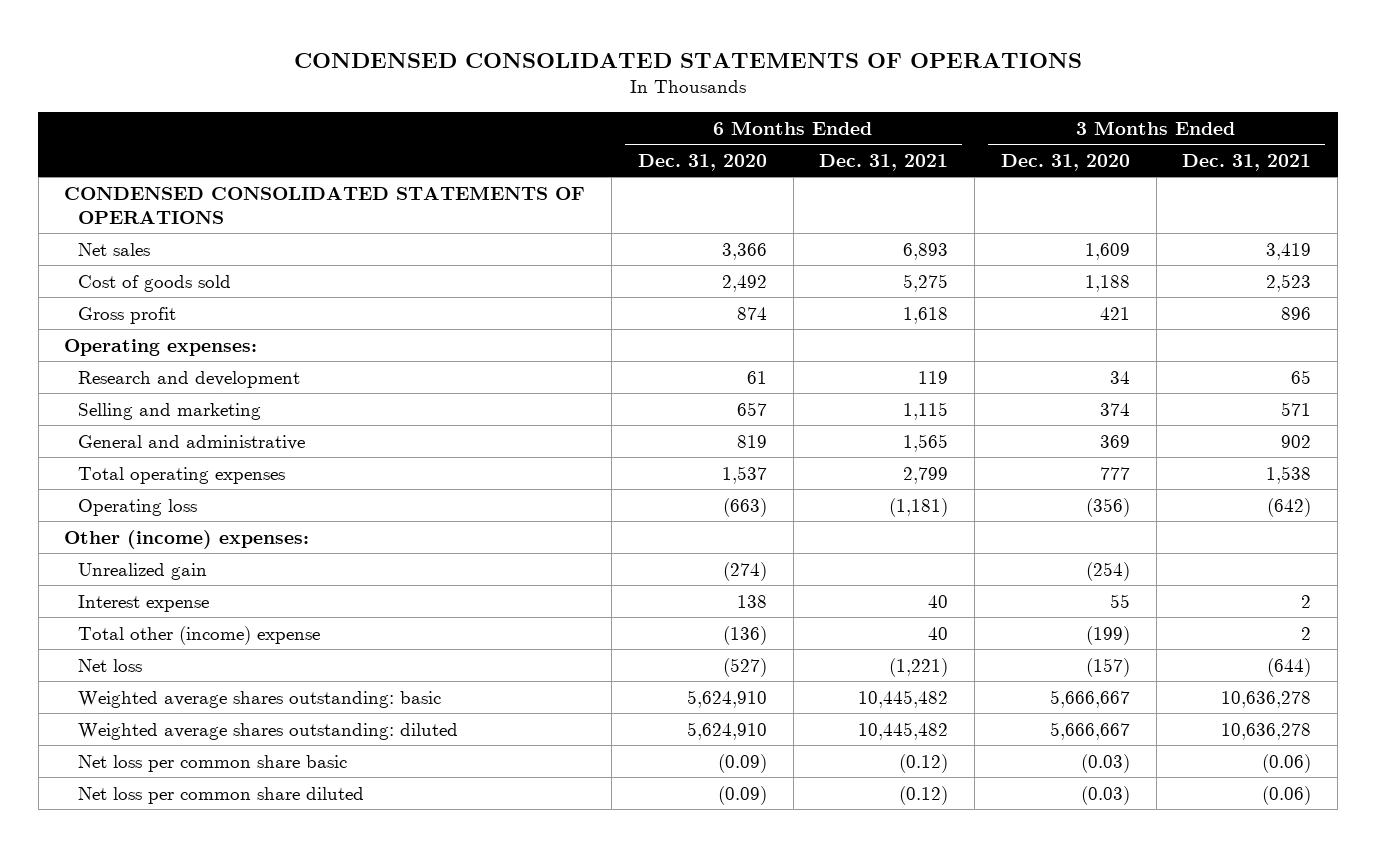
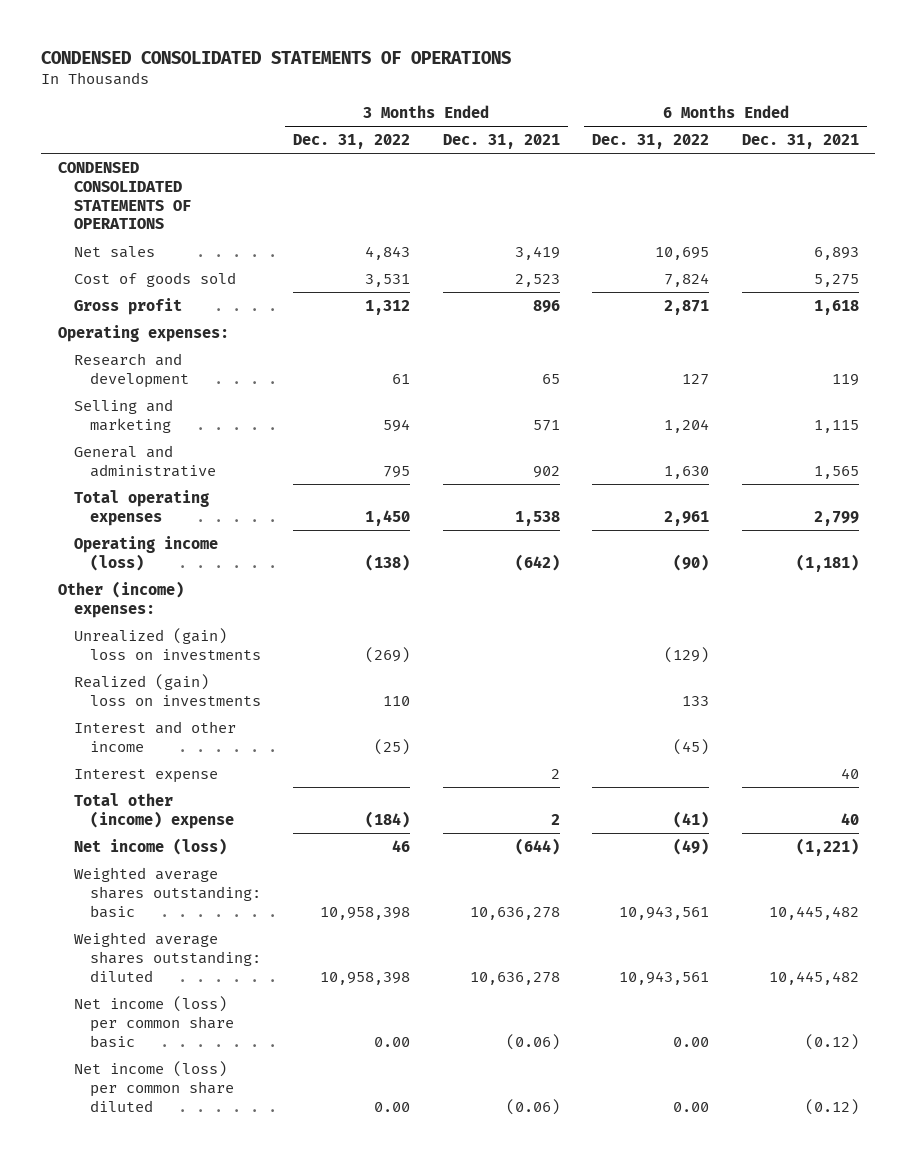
- | 6 Months Ended Dec. 31, 2020 | 6 Months Ended Dec. 31, 2021 | 3 Months Ended Dec. 31, 2020 | 3 Months Ended Dec. 31, 2021
+ | 3 Months Ended Dec. 31, 2022 | 3 Months Ended Dec. 31, 2021 | 6 Months Ended Dec. 31, 2022 | 6 Months Ended Dec. 31, 2021
- Operating loss | (663) | (1,181) | (356) | (642)
+ Operating income (loss) | (138) | (642) | (90) | (1,181)
- Unrealized gain | (274) | | (254) |
+ Unrealized (gain) loss on investments | (269) | | (129) |
+ Realized (gain) loss on investments | 110 | | 133 |
+ Interest and other income | (25) | | (45) |
- Net loss | (527) | (1,221) | (157) | (644)
+ Net income (loss) | 46 | (644) | (49) | (1,221)
- Net loss per common share basic | (0.09) | (0.12) | (0.03) | (0.06)
- Net loss per common share diluted | (0.09) | (0.12) | (0.03) | (0.06)
+ Net income (loss) per common share basic | 0.00 | (0.06) | 0.00 | (0.12)
+ Net income (loss) per common share diluted | 0.00 | (0.06) | 0.00 | (0.12)

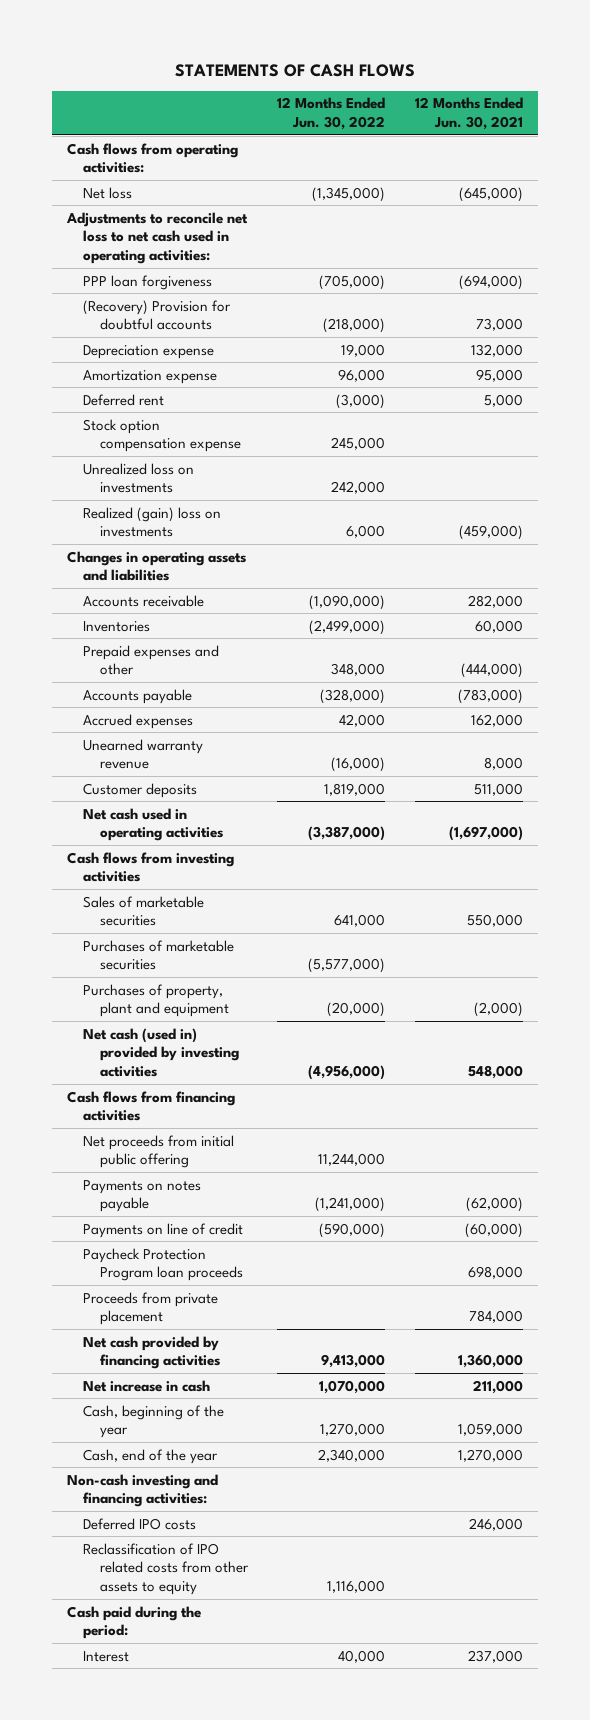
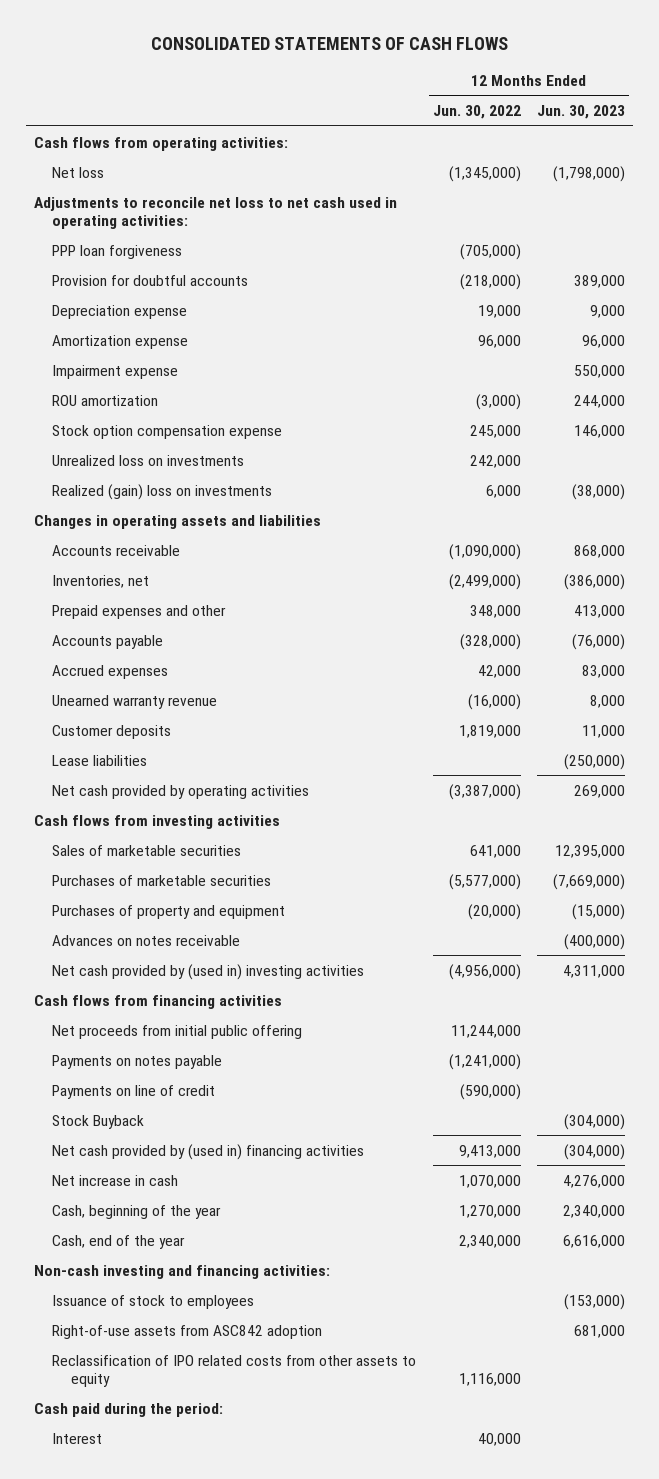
- STATEMENTS OF CASH FLOWS
+ CONSOLIDATED STATEMENTS OF CASH FLOWS
- | 12 Months Ended Jun. 30, 2022 | 12 Months Ended Jun. 30, 2021
+ | 12 Months Ended Jun. 30, 2022 | 12 Months Ended Jun. 30, 2023
- (Recovery) Provision for doubtful accounts | (218,000) | 73,000
+ Provision for doubtful accounts | (218,000) | 389,000
- Deferred rent | (3,000) | 5,000
+ Impairment expense | | 550,000
+ ROU amortization | (3,000) | 244,000
- Inventories | (2,499,000) | 60,000
+ Inventories, net | (2,499,000) | (386,000)
- Net cash used in operating activities | (3,387,000) | (1,697,000)
+ Lease liabilities | | (250,000)
+ Net cash provided by operating activities | (3,387,000) | 269,000
- Purchases of property, plant and equipment | (20,000) | (2,000)
- Net cash (used in) provided by investing activities | (4,956,000) | 548,000
+ Purchases of property and equipment | (20,000) | (15,000)
+ Advances on notes receivable | | (400,000)
+ Net cash provided by (used in) investing activities | (4,956,000) | 4,311,000
- Paycheck Protection Program loan proceeds | | 698,000
- Proceeds from private placement | | 784,000
- Net cash provided by financing activities | 9,413,000 | 1,360,000
+ Stock Buyback | | (304,000)
+ Net cash provided by (used in) financing activities | 9,413,000 | (304,000)
- Deferred IPO costs | | 246,000
+ Issuance of stock to employees | | (153,000)
+ Right-of-use assets from ASC842 adoption | | 681,000

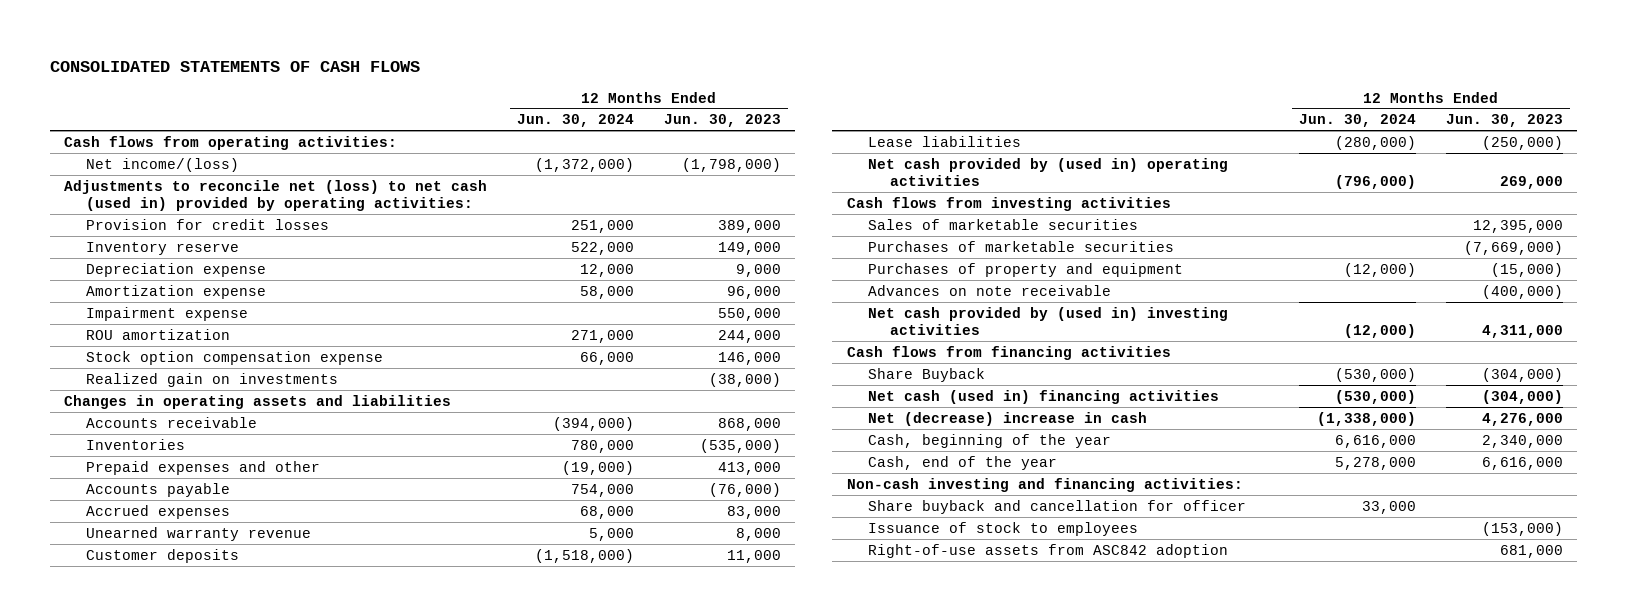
- | 12 Months Ended Jun. 30, 2022 | 12 Months Ended Jun. 30, 2023
+ | 12 Months Ended Jun. 30, 2024 | 12 Months Ended Jun. 30, 2023
- Net loss | (1,345,000) | (1,798,000)
- Adjustments to reconcile net loss to net cash used in operating activities:
- PPP loan forgiveness | (705,000) |
- Provision for doubtful accounts | (218,000) | 389,000
+ Net income/(loss) | (1,372,000) | (1,798,000)
+ Adjustments to reconcile net (loss) to net cash (used in) provided by operating activities:
+ Provision for credit losses | 251,000 | 389,000
+ Inventory reserve | 522,000 | 149,000
- Unrealized loss on investments | 242,000 |
- Realized (gain) loss on investments | 6,000 | (38,000)
+ Realized gain on investments | | (38,000)
- Inventories, net | (2,499,000) | (386,000)
+ Inventories | 780,000 | (535,000)
- Net cash provided by operating activities | (3,387,000) | 269,000
+ Net cash provided by (used in) operating activities | (796,000) | 269,000
- Advances on notes receivable | | (400,000)
+ Advances on note receivable | | (400,000)
- Net proceeds from initial public offering | 11,244,000 |
- Payments on notes payable | (1,241,000) |
- Payments on line of credit | (590,000) |
- Stock Buyback | | (304,000)
- Net cash provided by (used in) financing activities | 9,413,000 | (304,000)
- Net increase in cash | 1,070,000 | 4,276,000
+ Share Buyback | (530,000) | (304,000)
+ Net cash (used in) financing activities | (530,000) | (304,000)
+ Net (decrease) increase in cash | (1,338,000) | 4,276,000
+ Share buyback and cancellation for officer | 33,000 |
- Reclassification of IPO related costs from other assets to equity | 1,116,000 |
- Cash paid during the period:
- Interest | 40,000 |

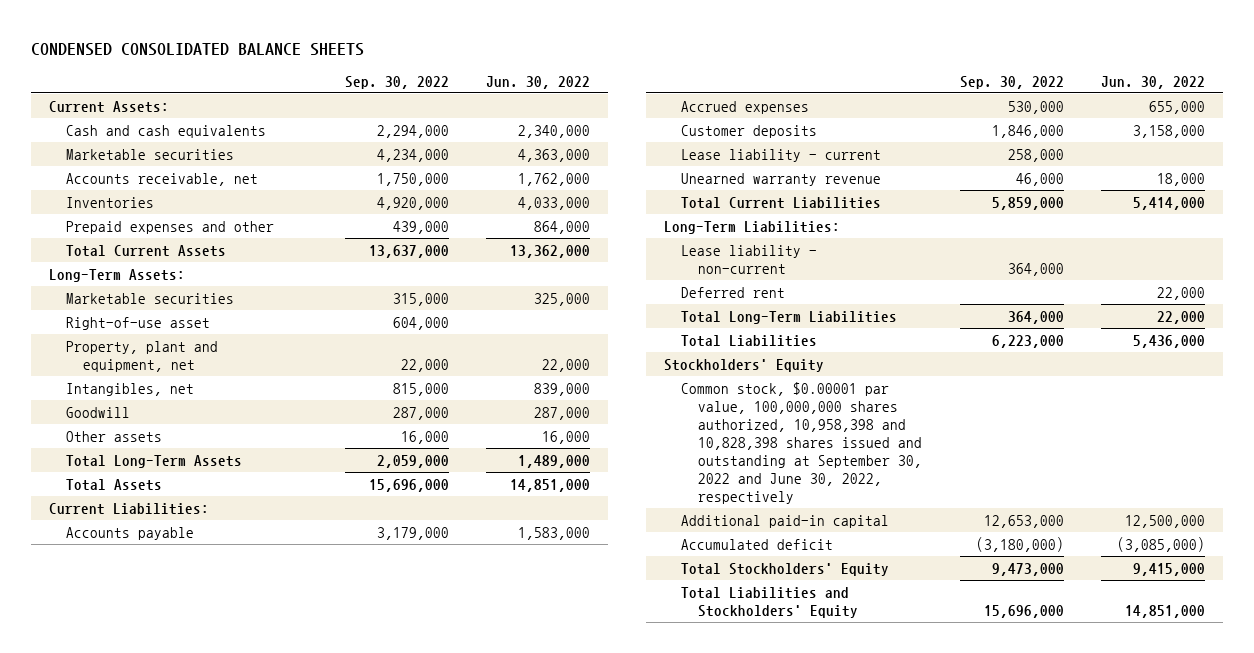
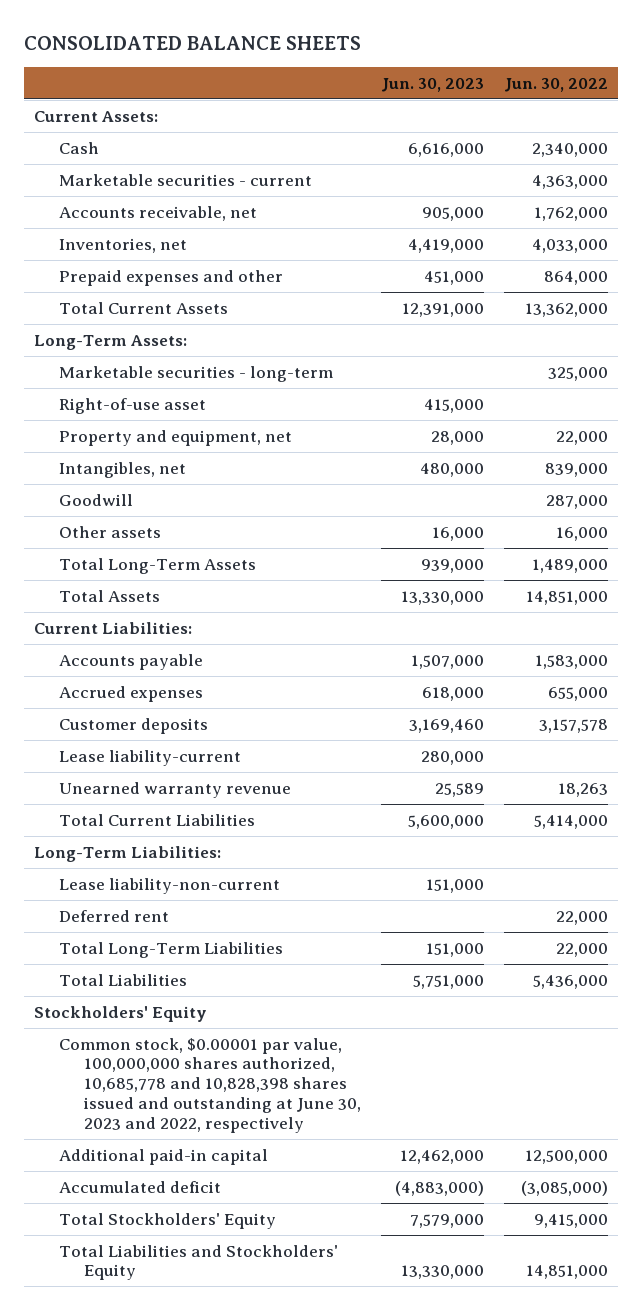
- CONDENSED CONSOLIDATED BALANCE SHEETS
+ CONSOLIDATED BALANCE SHEETS
- | Sep. 30, 2022 | Jun. 30, 2022
+ | Jun. 30, 2023 | Jun. 30, 2022
- Cash and cash equivalents | 2,294,000 | 2,340,000
- Marketable securities | 4,234,000 | 4,363,000
+ Cash | 6,616,000 | 2,340,000
+ Marketable securities - current | | 4,363,000
- Inventories | 4,920,000 | 4,033,000
+ Inventories, net | 4,419,000 | 4,033,000
- Marketable securities | 315,000 | 325,000
+ Marketable securities - long-term | | 325,000
- Property, plant and equipment, net | 22,000 | 22,000
+ Property and equipment, net | 28,000 | 22,000
- Customer deposits | 1,846,000 | 3,158,000
- Lease liability - current | 258,000 |
- Unearned warranty revenue | 46,000 | 18,000
+ Customer deposits | 3,169,460 | 3,157,578
+ Lease liability-current | 280,000 |
+ Unearned warranty revenue | 25,589 | 18,263
- Lease liability - non-current | 364,000 |
+ Lease liability-non-current | 151,000 |
- Common stock, $0.00001 par value, 100,000,000 shares authorized, 10,958,398 and 10,828,398 shares issued and outstanding at September 30, 2022 and June 30, 2022, respectively
+ Common stock, $0.00001 par value, 100,000,000 shares authorized, 10,685,778 and 10,828,398 shares issued and outstanding at June 30, 2023 and 2022, respectively

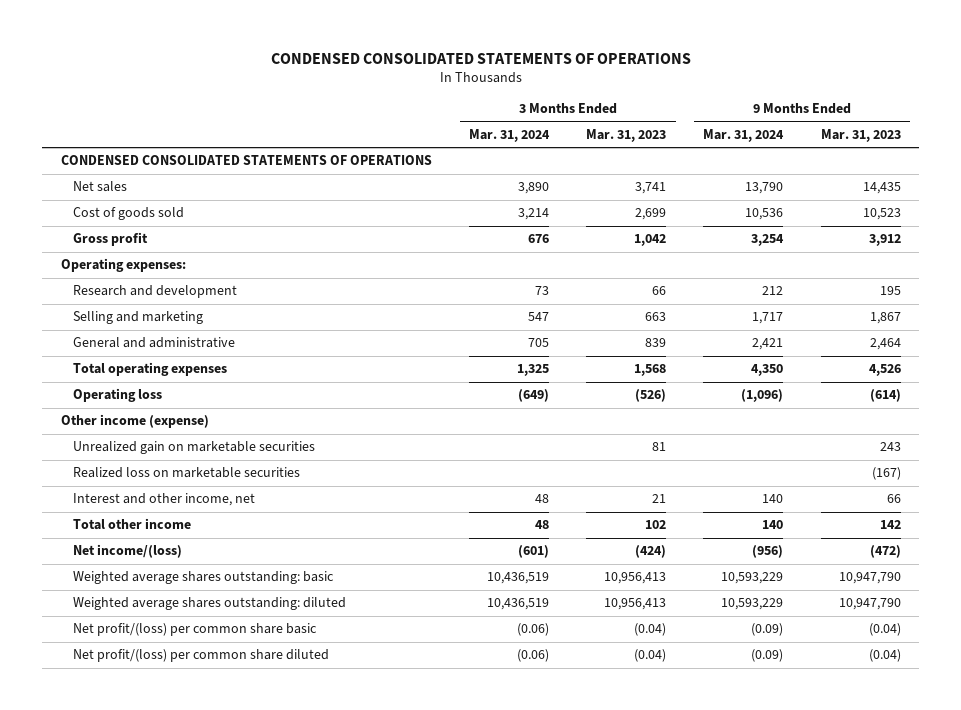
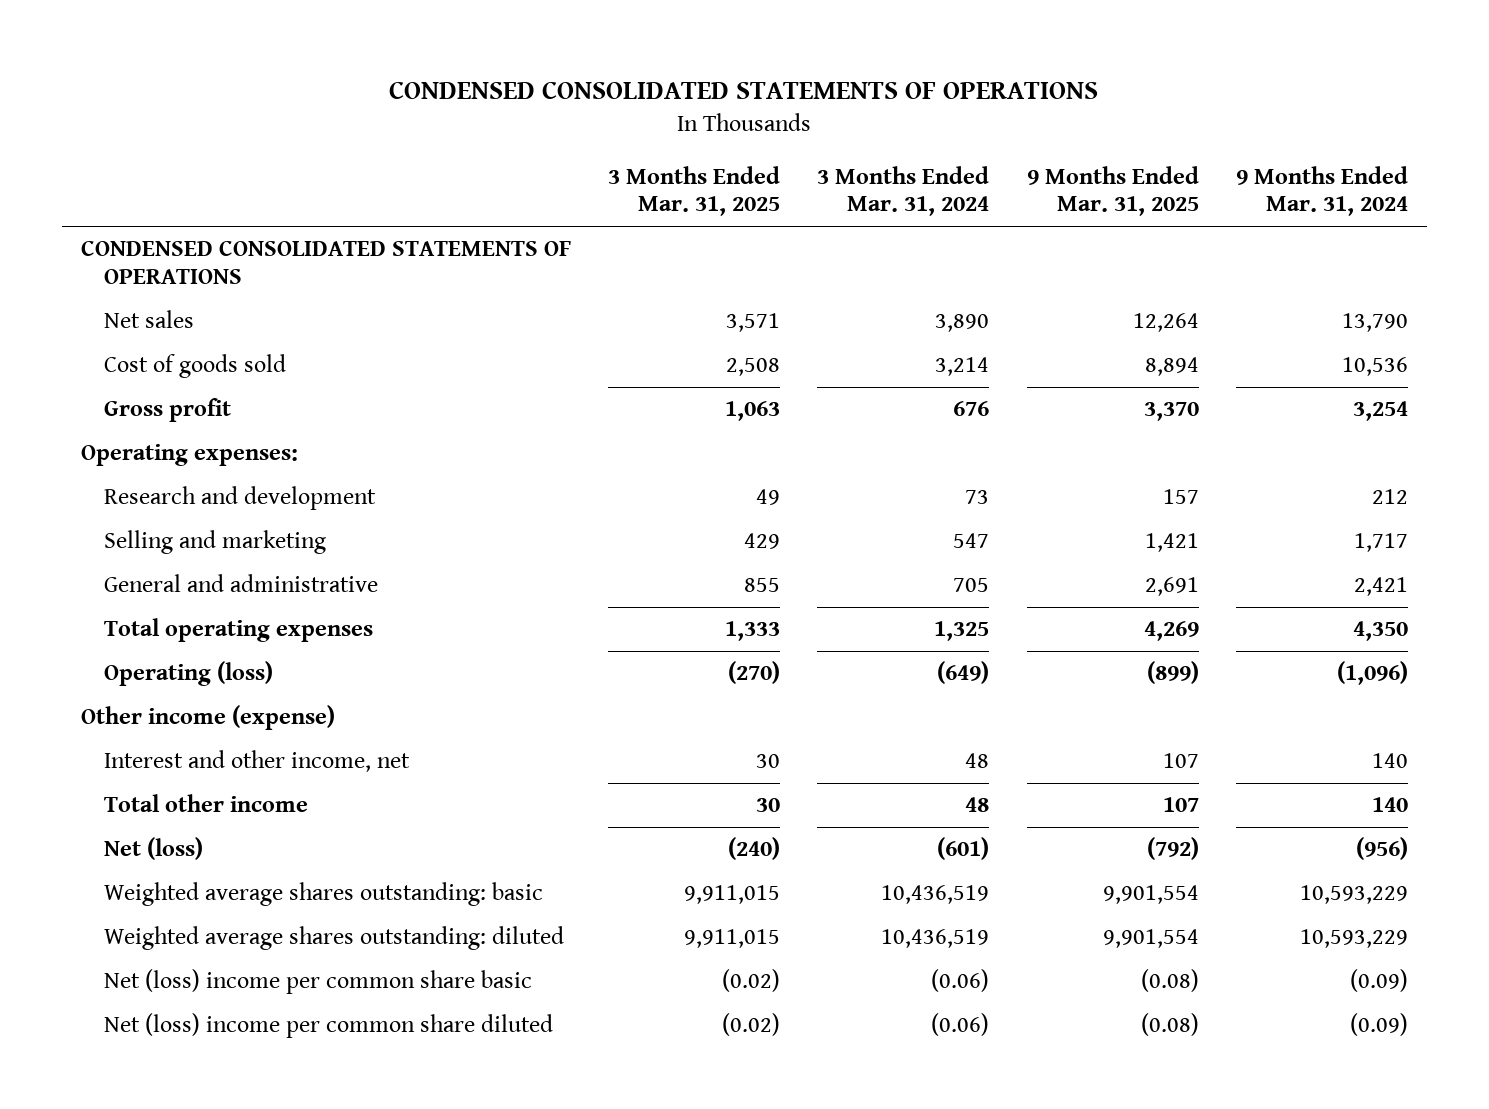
- | 3 Months Ended Mar. 31, 2024 | 3 Months Ended Mar. 31, 2023 | 9 Months Ended Mar. 31, 2024 | 9 Months Ended Mar. 31, 2023
+ | 3 Months Ended Mar. 31, 2025 | 3 Months Ended Mar. 31, 2024 | 9 Months Ended Mar. 31, 2025 | 9 Months Ended Mar. 31, 2024
- Operating loss | (649) | (526) | (1,096) | (614)
+ Operating (loss) | (270) | (649) | (899) | (1,096)
- Unrealized gain on marketable securities | | 81 | | 243
- Realized loss on marketable securities | | | | (167)
- Net income/(loss) | (601) | (424) | (956) | (472)
+ Net (loss) | (240) | (601) | (792) | (956)
- Net profit/(loss) per common share basic | (0.06) | (0.04) | (0.09) | (0.04)
- Net profit/(loss) per common share diluted | (0.06) | (0.04) | (0.09) | (0.04)
+ Net (loss) income per common share basic | (0.02) | (0.06) | (0.08) | (0.09)
+ Net (loss) income per common share diluted | (0.02) | (0.06) | (0.08) | (0.09)

